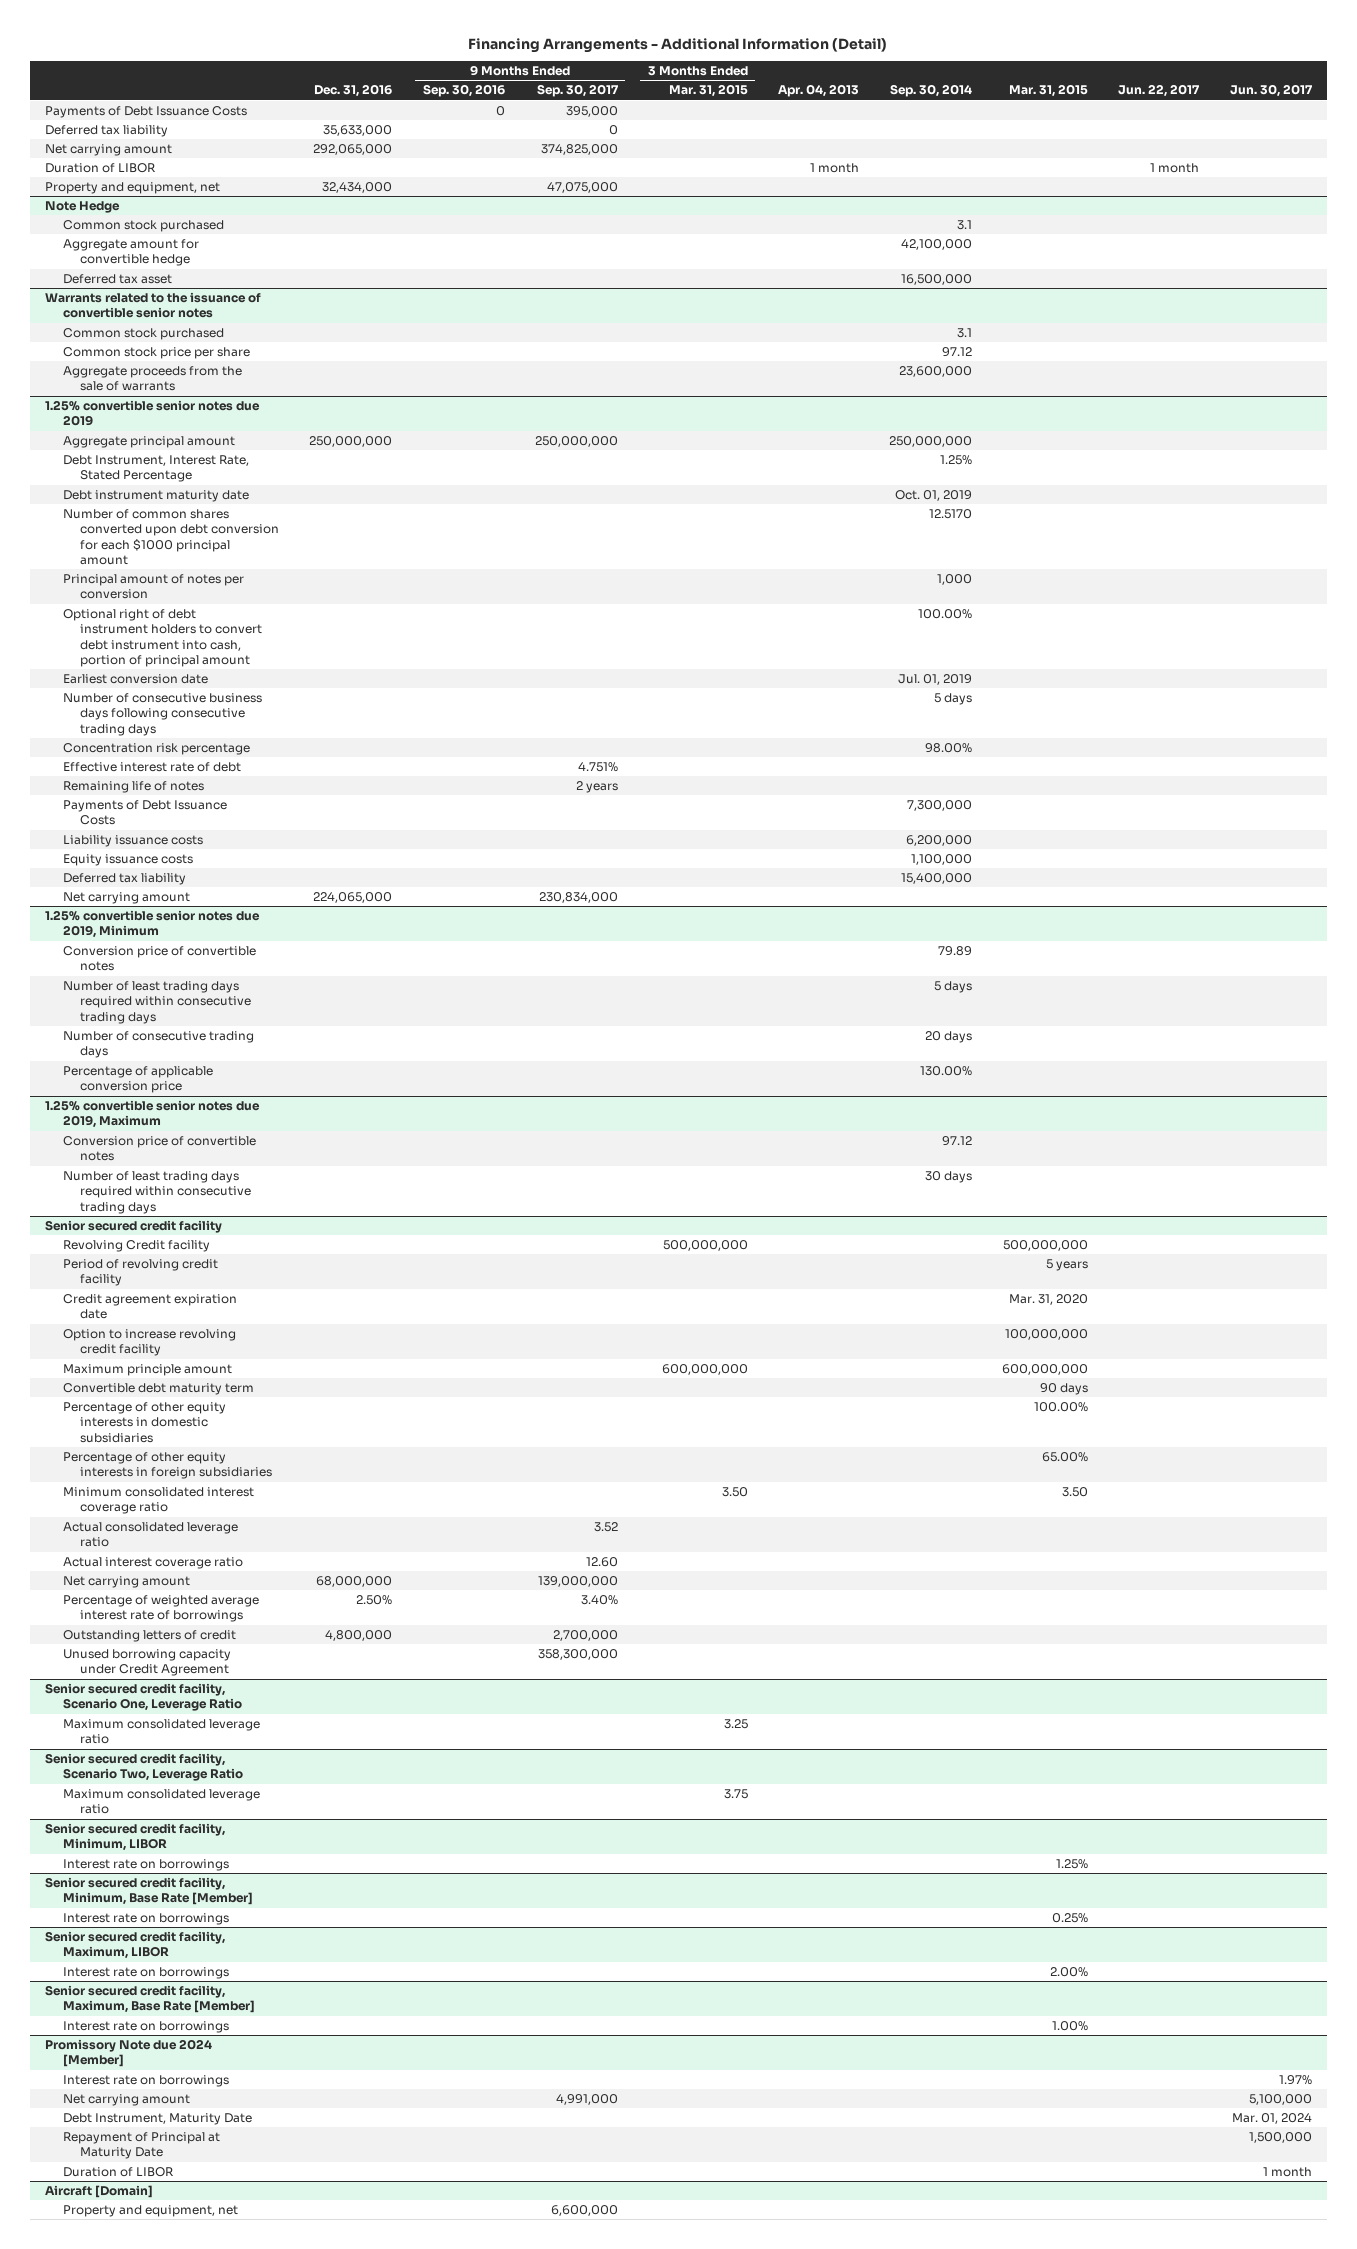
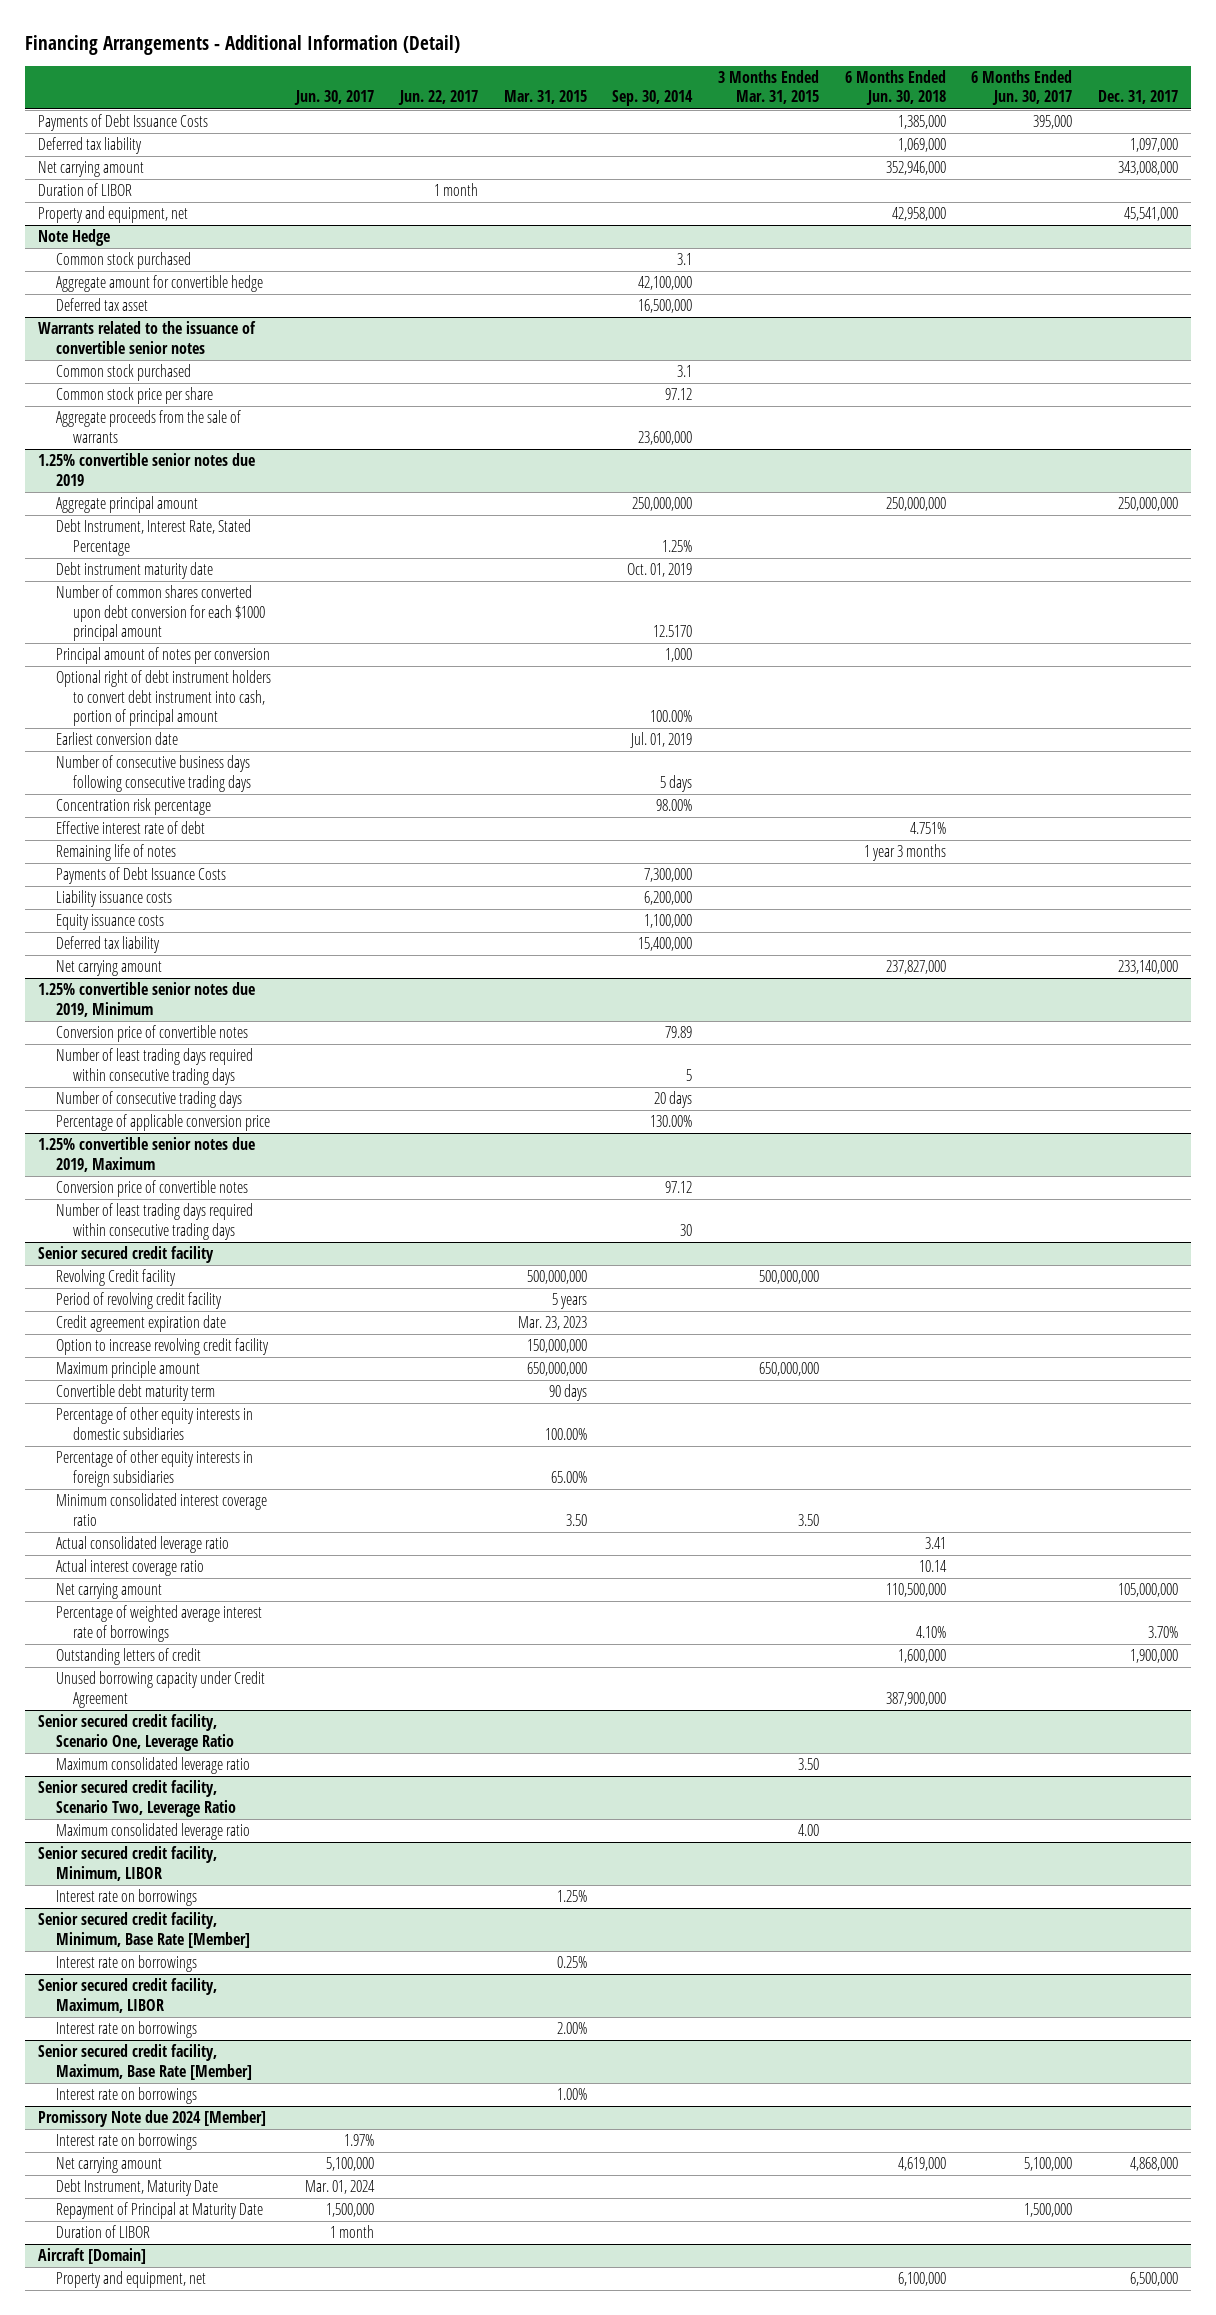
- | Dec. 31, 2016 | 9 Months Ended Sep. 30, 2016 | 9 Months Ended Sep. 30, 2017 | 3 Months Ended Mar. 31, 2015 | Apr. 04, 2013 | Sep. 30, 2014 | Mar. 31, 2015 | Jun. 22, 2017 | Jun. 30, 2017
+ | Jun. 30, 2017 | Jun. 22, 2017 | Mar. 31, 2015 | Sep. 30, 2014 | 3 Months Ended Mar. 31, 2015 | 6 Months Ended Jun. 30, 2018 | 6 Months Ended Jun. 30, 2017 | Dec. 31, 2017
@ 1.25% convertible senior notes due 2019, Minimum
- Number of least trading days required within consecutive trading days | | | | | | 5 days | | |
+ Number of least trading days required within consecutive trading days | | | | 5 | | | |
@ 1.25% convertible senior notes due 2019, Maximum
- Number of least trading days required within consecutive trading days | | | | | | 30 days | | |
+ Number of least trading days required within consecutive trading days | | | | 30 | | | |
@ Senior secured credit facility
- Credit agreement expiration date | | | | | | | Mar. 31, 2020 | |
- Option to increase revolving credit facility | | | | | | | 100,000,000 | |
- Maximum principle amount | | | | 600,000,000 | | | 600,000,000 | |
+ Credit agreement expiration date | | | Mar. 23, 2023 | | | | |
+ Option to increase revolving credit facility | | | 150,000,000 | | | | |
+ Maximum principle amount | | | 650,000,000 | | 650,000,000 | | |
@ Senior secured credit facility, Scenario One, Leverage Ratio
- Maximum consolidated leverage ratio | | | | 3.25 | | | | |
+ Maximum consolidated leverage ratio | | | | | 3.50 | | |
@ Senior secured credit facility, Scenario Two, Leverage Ratio
- Maximum consolidated leverage ratio | | | | 3.75 | | | | |
+ Maximum consolidated leverage ratio | | | | | 4.00 | | |

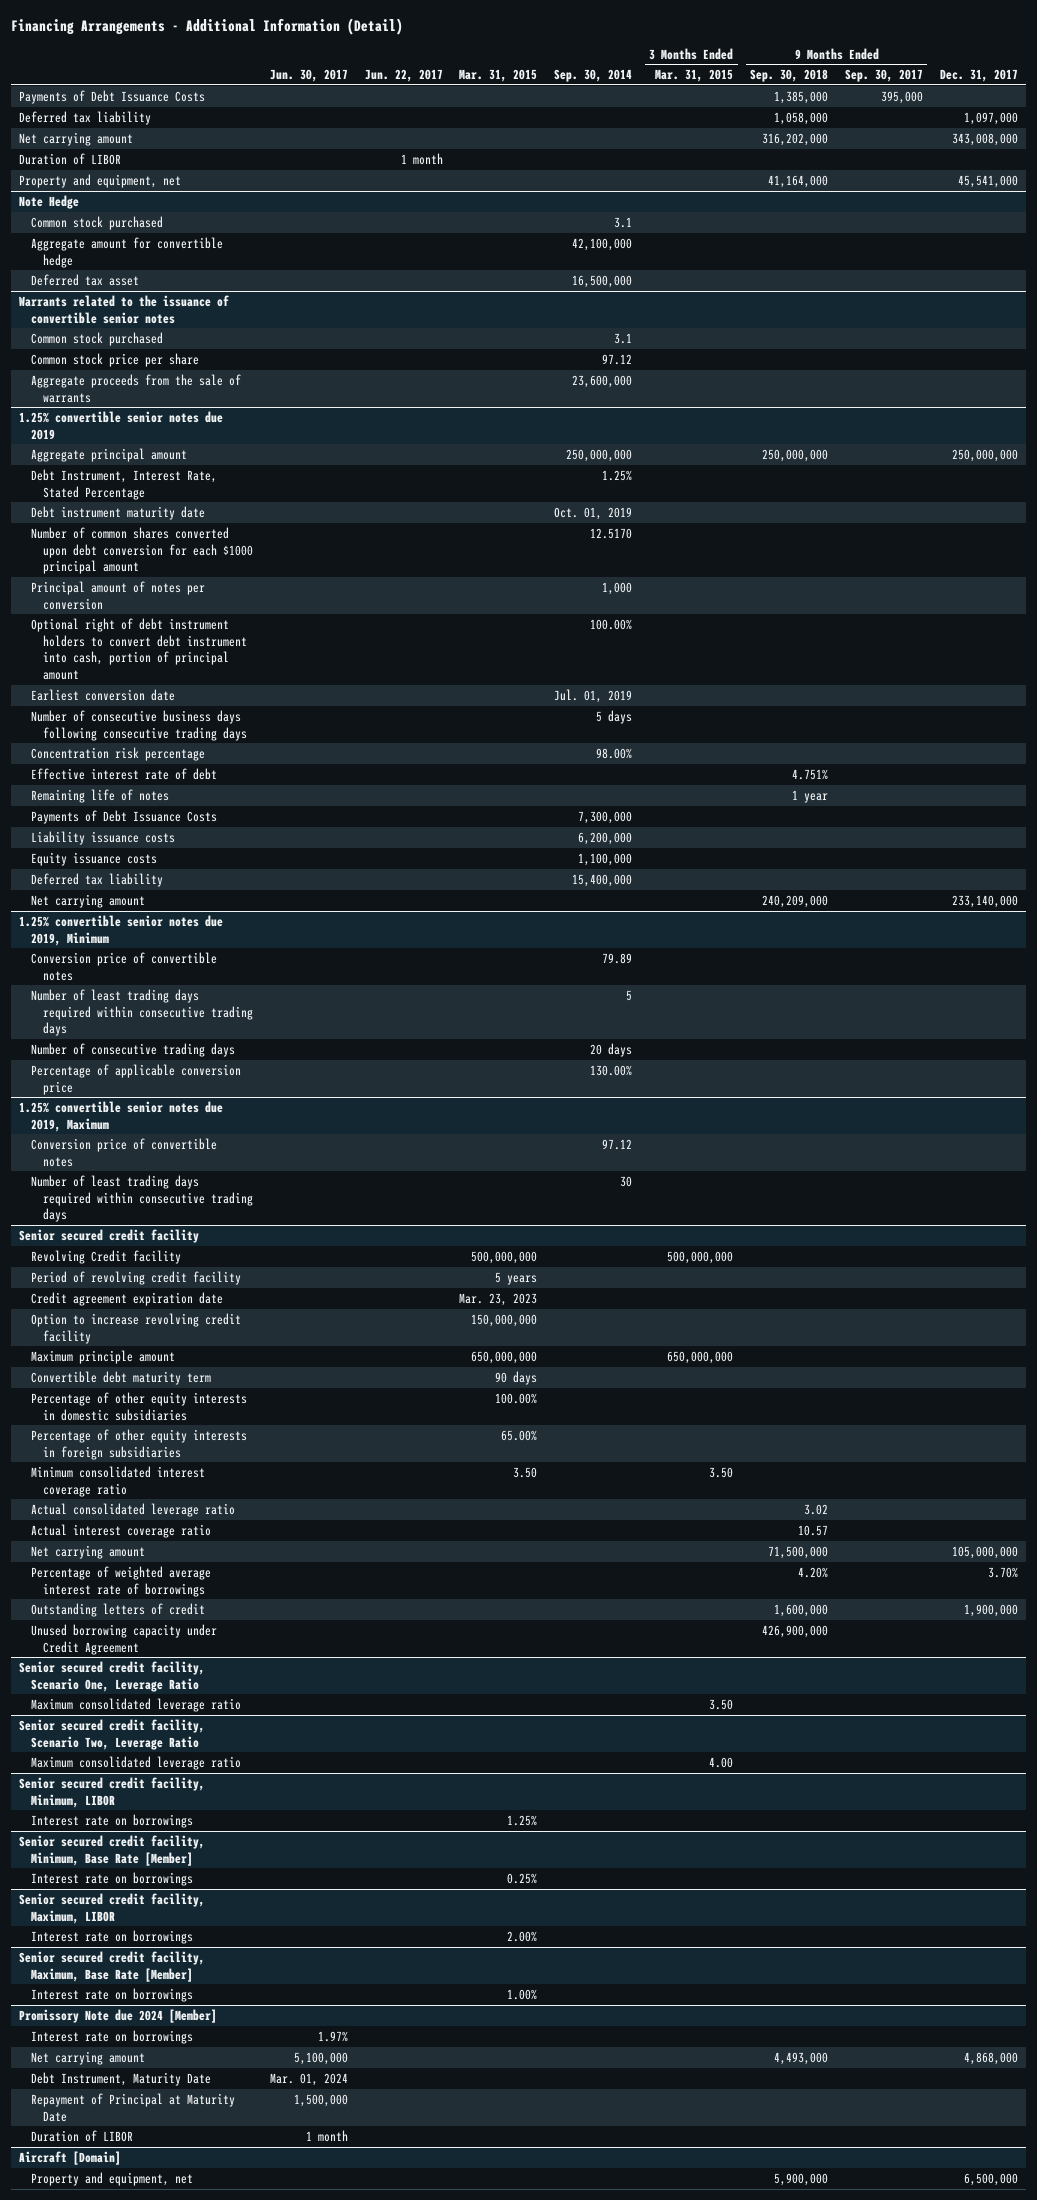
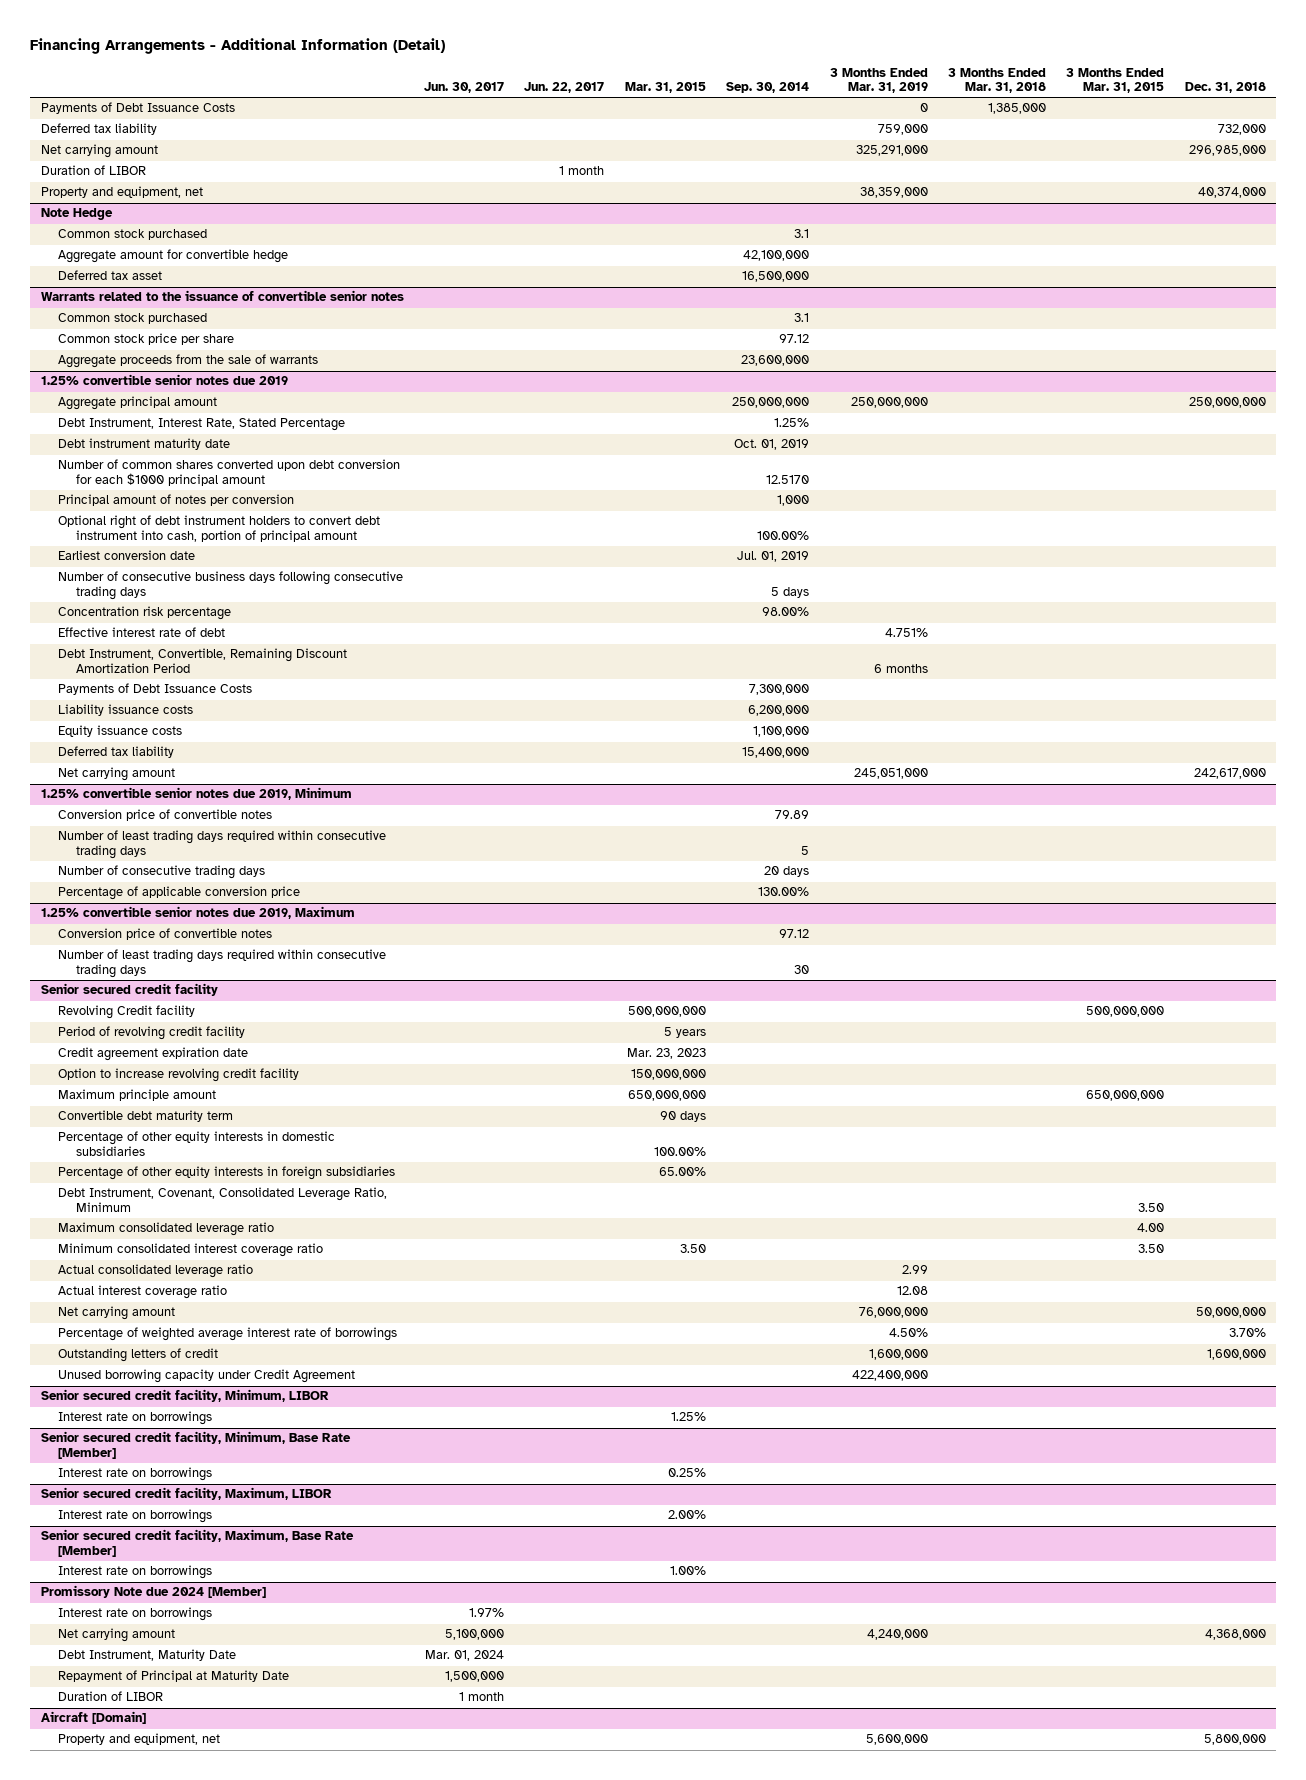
- | Jun. 30, 2017 | Jun. 22, 2017 | Mar. 31, 2015 | Sep. 30, 2014 | 3 Months Ended Mar. 31, 2015 | 9 Months Ended Sep. 30, 2018 | 9 Months Ended Sep. 30, 2017 | Dec. 31, 2017
+ | Jun. 30, 2017 | Jun. 22, 2017 | Mar. 31, 2015 | Sep. 30, 2014 | 3 Months Ended Mar. 31, 2019 | 3 Months Ended Mar. 31, 2018 | 3 Months Ended Mar. 31, 2015 | Dec. 31, 2018
@ 1.25% convertible senior notes due 2019
- Remaining life of notes | | | | | | 1 year | |
+ Debt Instrument, Convertible, Remaining Discount Amortization Period | | | | | 6 months | | |
@ Senior secured credit facility
+ Debt Instrument, Covenant, Consolidated Leverage Ratio, Minimum | | | | | | | 3.50 |
+ Maximum consolidated leverage ratio | | | | | | | 4.00 |
- Senior secured credit facility, Scenario One, Leverage Ratio
- Maximum consolidated leverage ratio | | | | | 3.50 | | |
- Senior secured credit facility, Scenario Two, Leverage Ratio
- Maximum consolidated leverage ratio | | | | | 4.00 | | |

